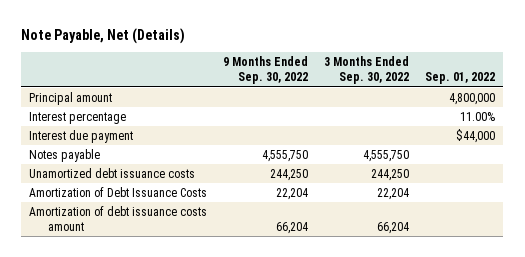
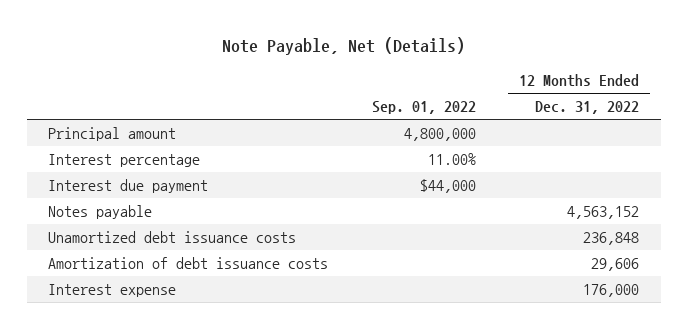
- | 9 Months Ended Sep. 30, 2022 | 3 Months Ended Sep. 30, 2022 | Sep. 01, 2022
+ | Sep. 01, 2022 | 12 Months Ended Dec. 31, 2022
- Amortization of Debt Issuance Costs | 22,204 | 22,204 |
- Amortization of debt issuance costs amount | 66,204 | 66,204 |
+ Amortization of debt issuance costs | | 29,606
+ Interest expense | | 176,000

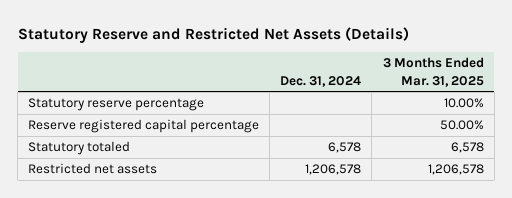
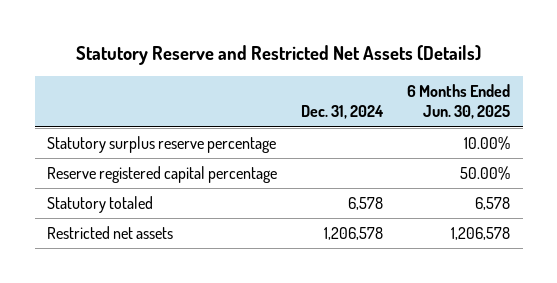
- | Dec. 31, 2024 | 3 Months Ended Mar. 31, 2025
+ | Dec. 31, 2024 | 6 Months Ended Jun. 30, 2025
- Statutory reserve percentage | | 10.00%
+ Statutory surplus reserve percentage | | 10.00%

